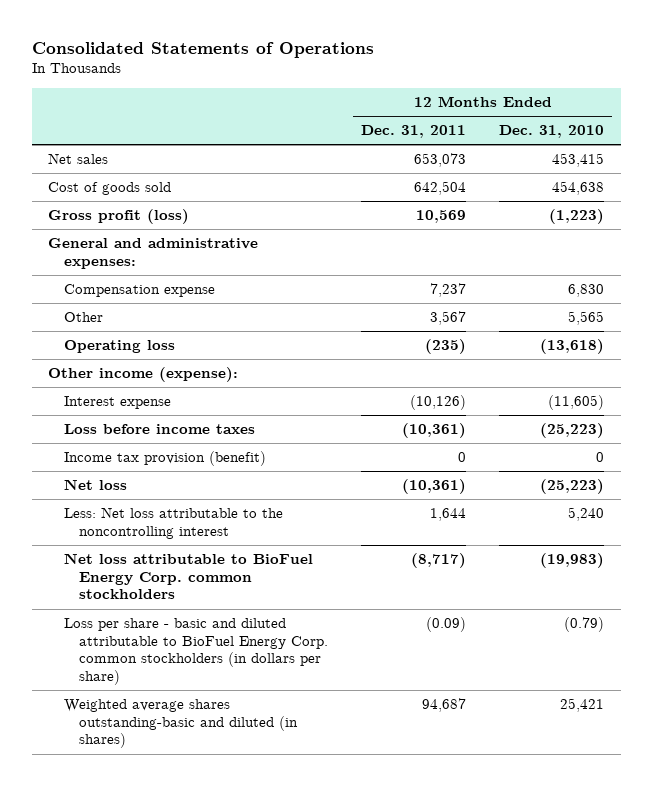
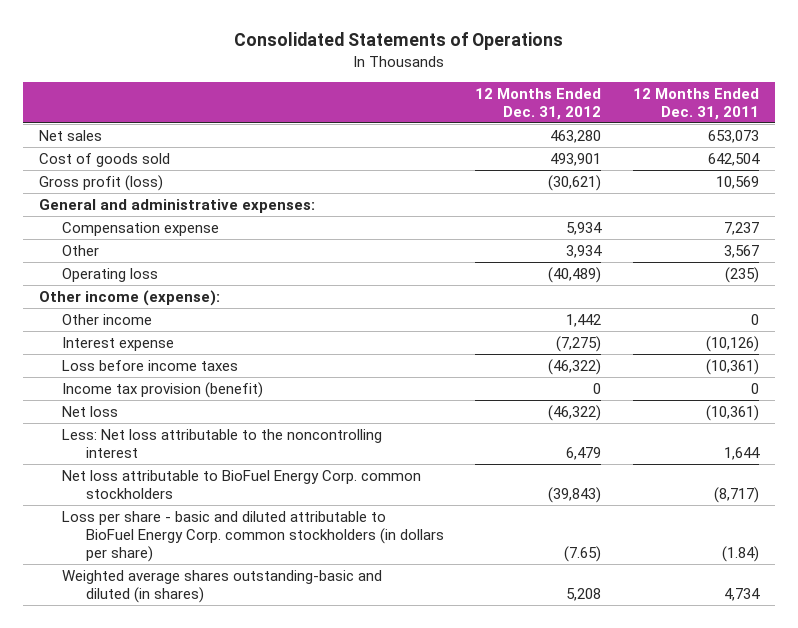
- | 12 Months Ended Dec. 31, 2011 | 12 Months Ended Dec. 31, 2010
+ | 12 Months Ended Dec. 31, 2012 | 12 Months Ended Dec. 31, 2011
+ Other income | 1,442 | 0
- Loss per share - basic and diluted attributable to BioFuel Energy Corp. common stockholders (in dollars per share) | (0.09) | (0.79)
- Weighted average shares outstanding-basic and diluted (in shares) | 94,687 | 25,421
+ Loss per share - basic and diluted attributable to BioFuel Energy Corp. common stockholders (in dollars per share) | (7.65) | (1.84)
+ Weighted average shares outstanding-basic and diluted (in shares) | 5,208 | 4,734

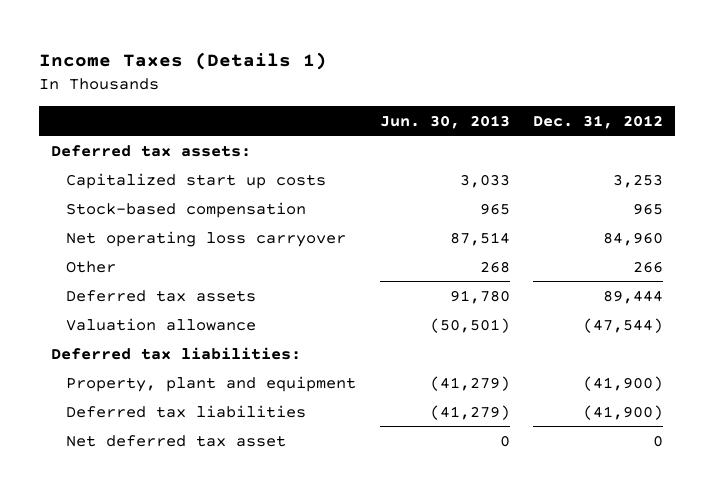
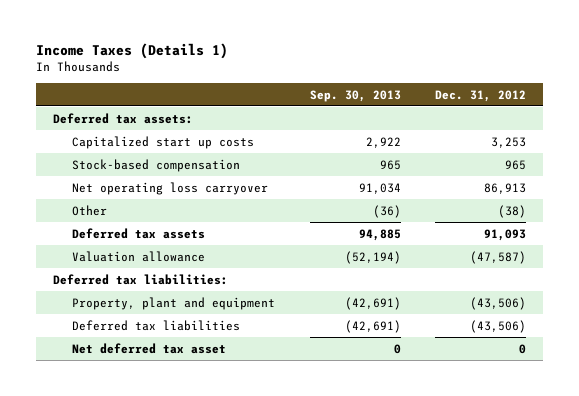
- | Jun. 30, 2013 | Dec. 31, 2012
+ | Sep. 30, 2013 | Dec. 31, 2012
- Net operating loss carryover | 87,514 | 84,960
- Other | 268 | 266
- Deferred tax assets | 91,780 | 89,444
- Valuation allowance | (50,501) | (47,544)
+ Net operating loss carryover | 91,034 | 86,913
+ Other | (36) | (38)
+ Deferred tax assets | 94,885 | 91,093
+ Valuation allowance | (52,194) | (47,587)
- Property, plant and equipment | (41,279) | (41,900)
- Deferred tax liabilities | (41,279) | (41,900)
+ Property, plant and equipment | (42,691) | (43,506)
+ Deferred tax liabilities | (42,691) | (43,506)

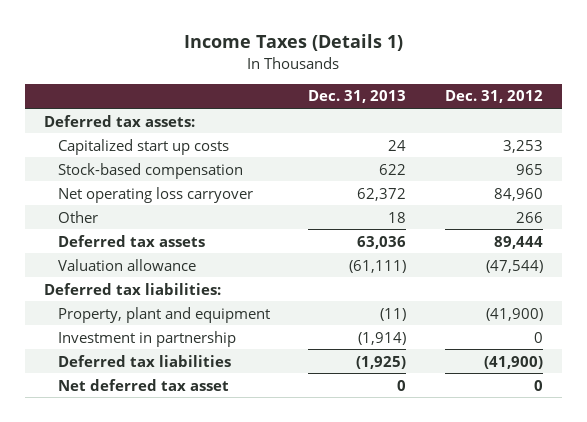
- | Sep. 30, 2013 | Dec. 31, 2012
+ | Dec. 31, 2013 | Dec. 31, 2012
- Net operating loss carryover | 91,034 | 86,913
- Other | (36) | (38)
- Deferred tax assets | 94,885 | 91,093
- Valuation allowance | (52,194) | (47,587)
+ Net operating loss carryover | 62,372 | 84,960
+ Other | 18 | 266
+ Deferred tax assets | 63,036 | 89,444
+ Valuation allowance | (61,111) | (47,544)
- Property, plant and equipment | (42,691) | (43,506)
- Deferred tax liabilities | (42,691) | (43,506)
+ Property, plant and equipment | (11) | (41,900)
+ Investment in partnership | (1,914) | 0
+ Deferred tax liabilities | (1,925) | (41,900)

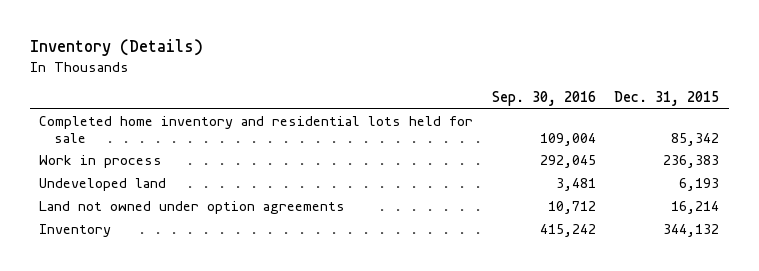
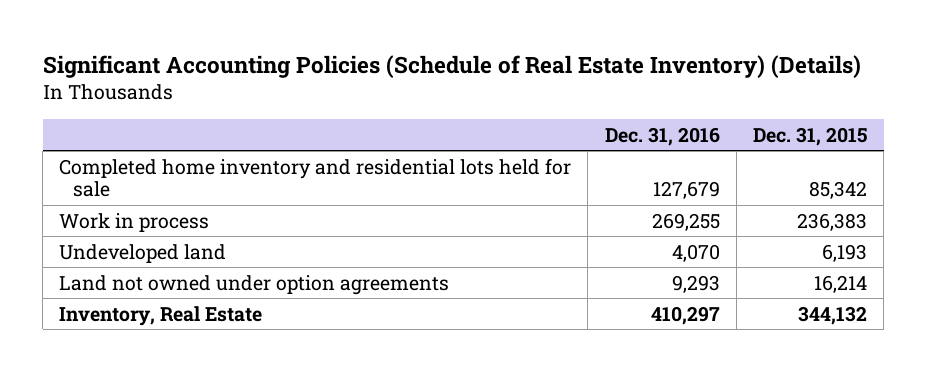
- Inventory (Details)
+ Significant Accounting Policies (Schedule of Real Estate Inventory) (Details)
- | Sep. 30, 2016 | Dec. 31, 2015
+ | Dec. 31, 2016 | Dec. 31, 2015
- Inventory | 415,242 | 344,132
+ Inventory, Real Estate | 410,297 | 344,132

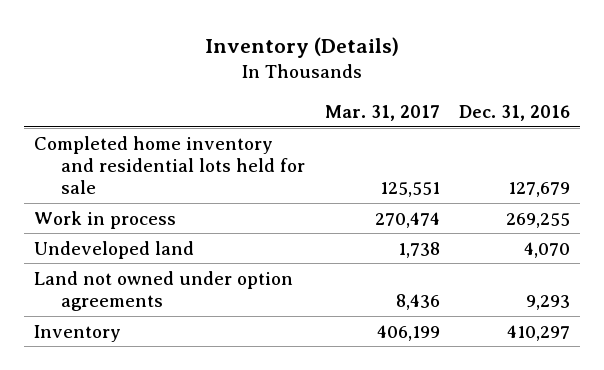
- Significant Accounting Policies (Schedule of Real Estate Inventory) (Details)
+ Inventory (Details)
- | Dec. 31, 2016 | Dec. 31, 2015
+ | Mar. 31, 2017 | Dec. 31, 2016
- Inventory, Real Estate | 410,297 | 344,132
+ Inventory | 406,199 | 410,297

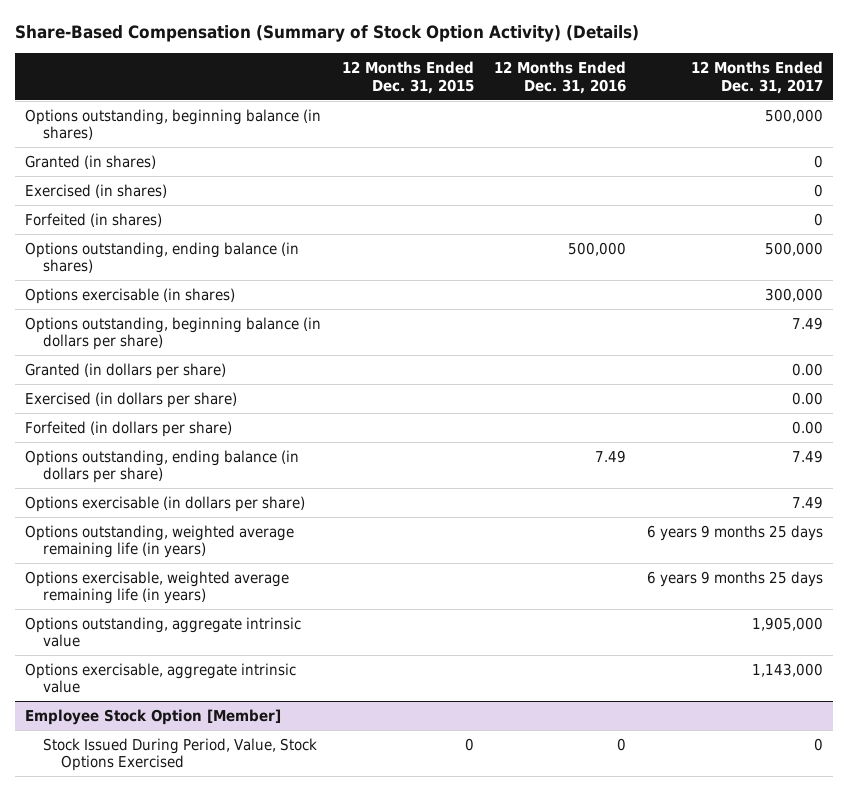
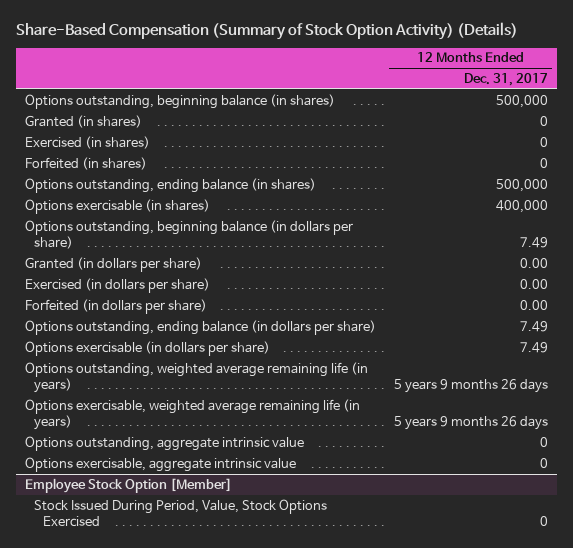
- | 12 Months Ended Dec. 31, 2015 | 12 Months Ended Dec. 31, 2016 | 12 Months Ended Dec. 31, 2017
+ | 12 Months Ended Dec. 31, 2017
- Options exercisable (in shares) | | | 300,000
+ Options exercisable (in shares) | 400,000
- Options outstanding, weighted average remaining life (in years) | | | 6 years 9 months 25 days
- Options exercisable, weighted average remaining life (in years) | | | 6 years 9 months 25 days
- Options outstanding, aggregate intrinsic value | | | 1,905,000
- Options exercisable, aggregate intrinsic value | | | 1,143,000
+ Options outstanding, weighted average remaining life (in years) | 5 years 9 months 26 days
+ Options exercisable, weighted average remaining life (in years) | 5 years 9 months 26 days
+ Options outstanding, aggregate intrinsic value | 0
+ Options exercisable, aggregate intrinsic value | 0

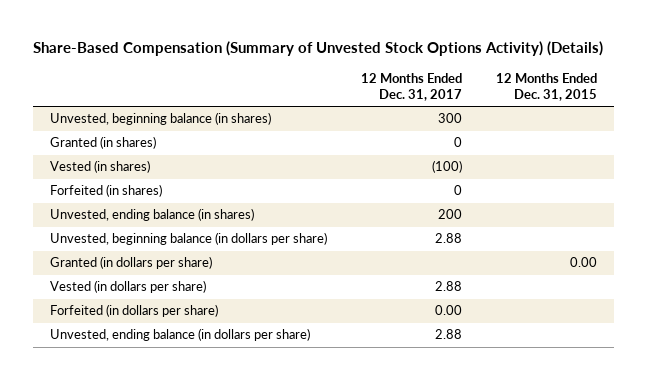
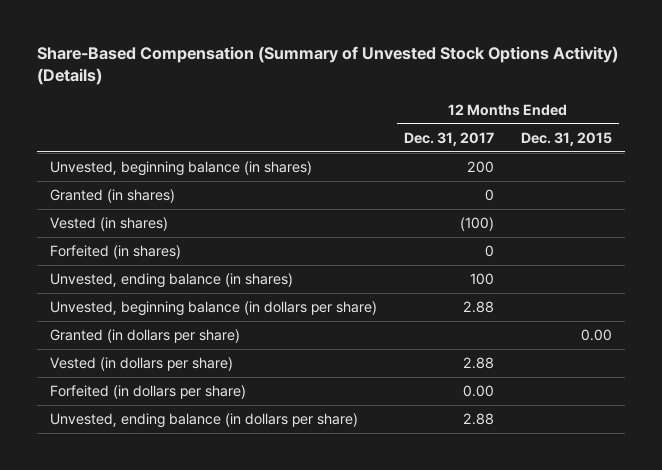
- Unvested, beginning balance (in shares) | 300 |
+ Unvested, beginning balance (in shares) | 200 |
- Unvested, ending balance (in shares) | 200 |
+ Unvested, ending balance (in shares) | 100 |

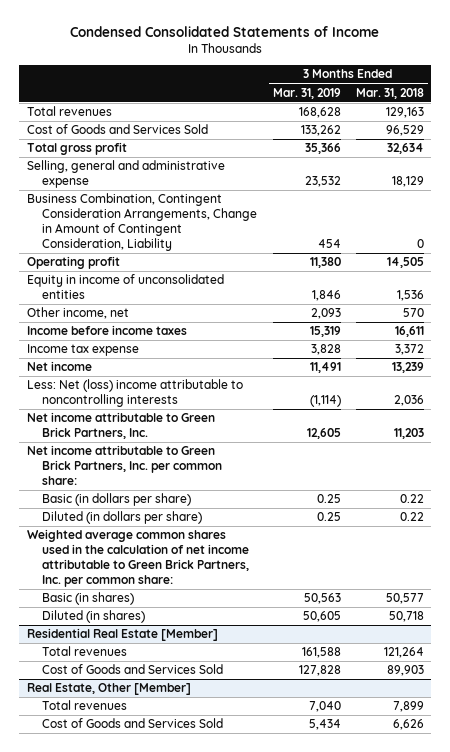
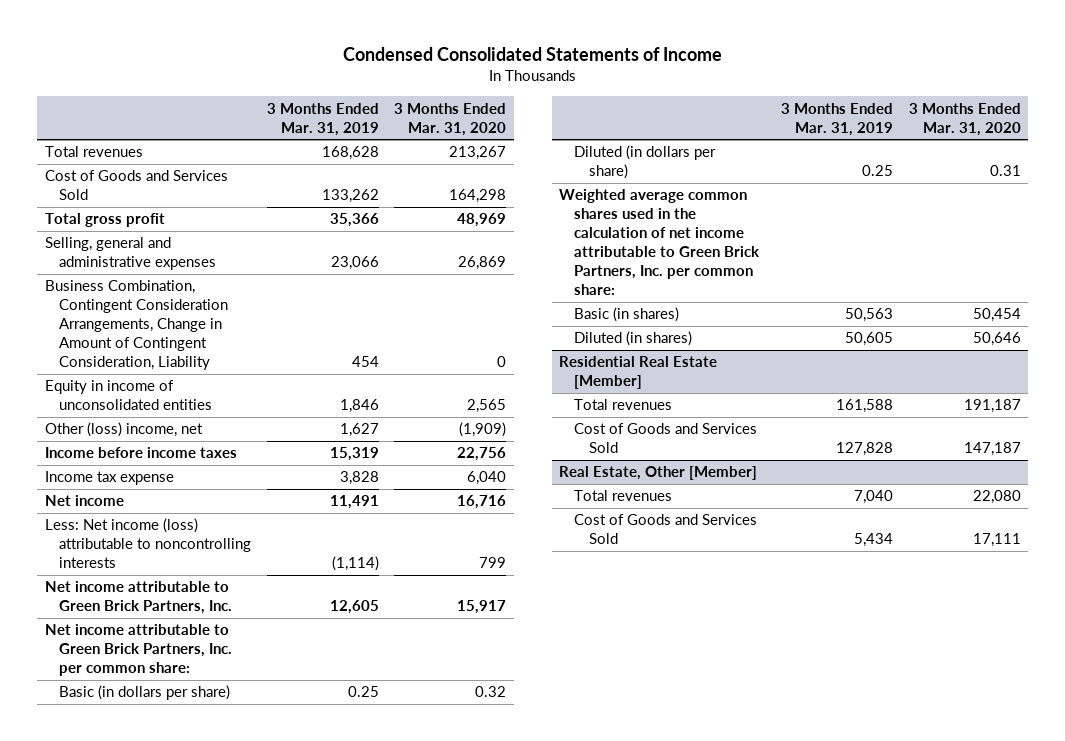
- | 3 Months Ended Mar. 31, 2019 | 3 Months Ended Mar. 31, 2018
+ | 3 Months Ended Mar. 31, 2019 | 3 Months Ended Mar. 31, 2020
- Selling, general and administrative expense | 23,532 | 18,129
+ Selling, general and administrative expenses | 23,066 | 26,869
- Operating profit | 11,380 | 14,505
- Other income, net | 2,093 | 570
+ Other (loss) income, net | 1,627 | (1,909)
- Less: Net (loss) income attributable to noncontrolling interests | (1,114) | 2,036
+ Less: Net income (loss) attributable to noncontrolling interests | (1,114) | 799

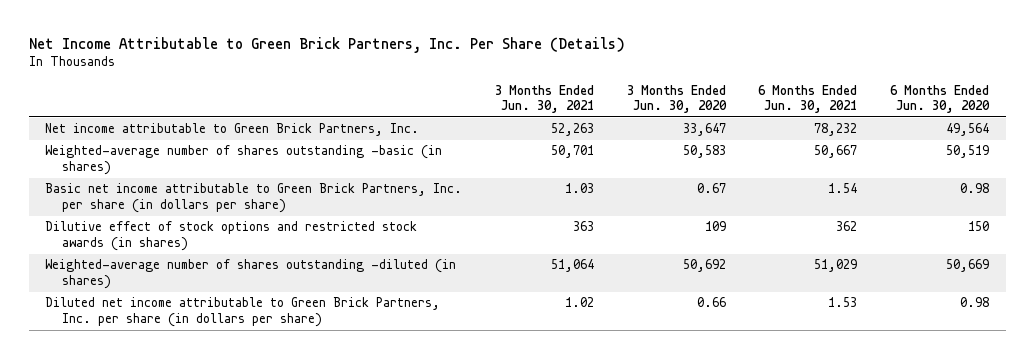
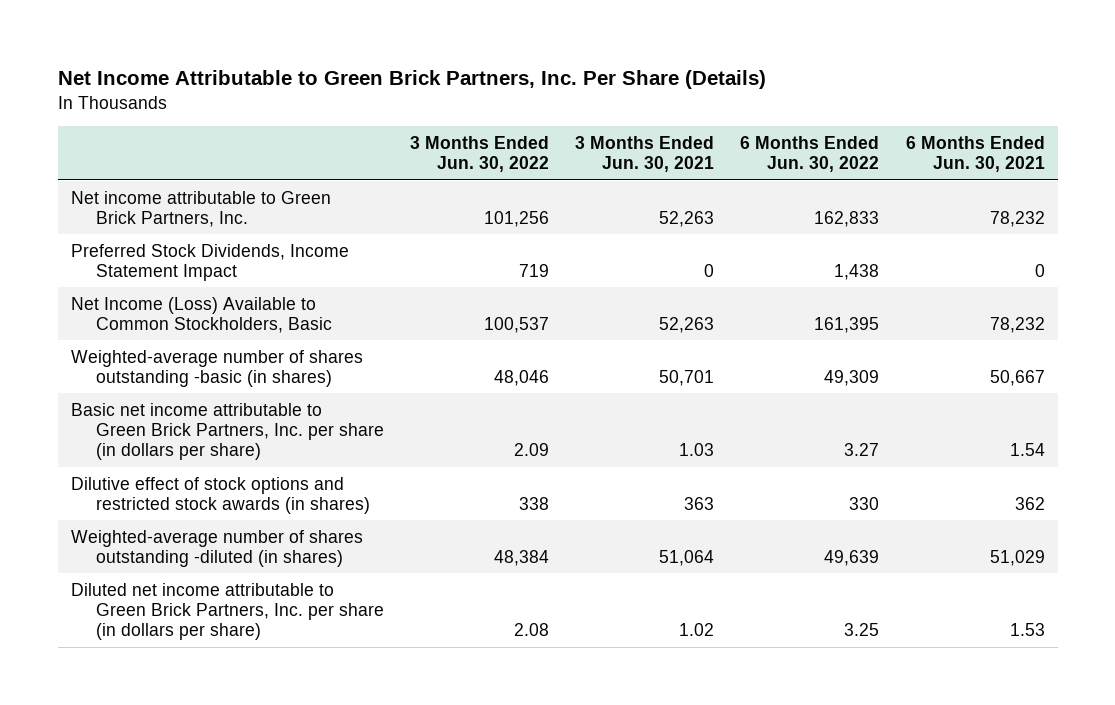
- | 3 Months Ended Jun. 30, 2021 | 3 Months Ended Jun. 30, 2020 | 6 Months Ended Jun. 30, 2021 | 6 Months Ended Jun. 30, 2020
+ | 3 Months Ended Jun. 30, 2022 | 3 Months Ended Jun. 30, 2021 | 6 Months Ended Jun. 30, 2022 | 6 Months Ended Jun. 30, 2021
+ Preferred Stock Dividends, Income Statement Impact | 719 | 0 | 1,438 | 0
+ Net Income (Loss) Available to Common Stockholders, Basic | 100,537 | 52,263 | 161,395 | 78,232

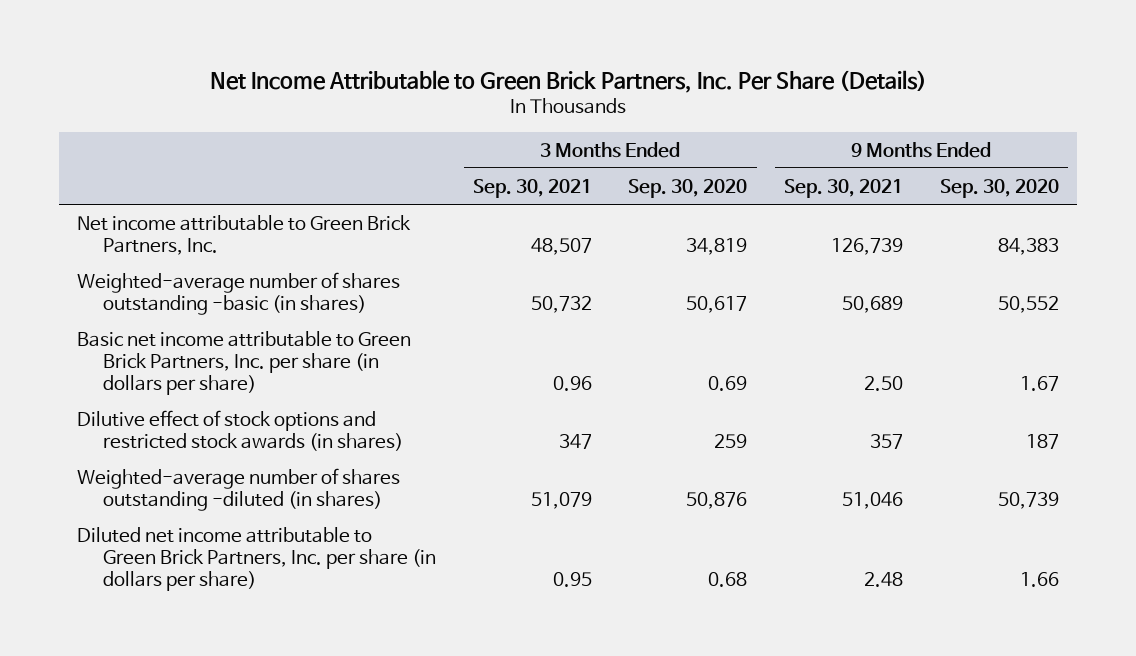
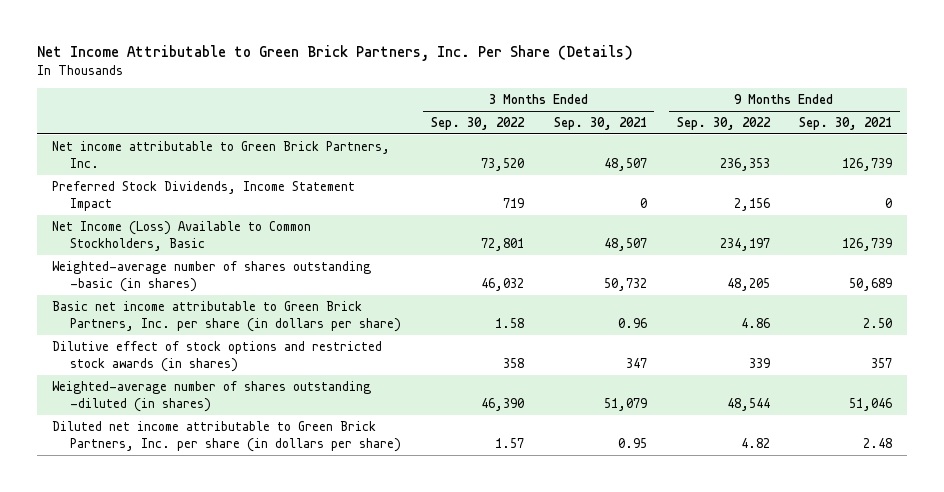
- | 3 Months Ended Sep. 30, 2021 | 3 Months Ended Sep. 30, 2020 | 9 Months Ended Sep. 30, 2021 | 9 Months Ended Sep. 30, 2020
+ | 3 Months Ended Sep. 30, 2022 | 3 Months Ended Sep. 30, 2021 | 9 Months Ended Sep. 30, 2022 | 9 Months Ended Sep. 30, 2021
+ Preferred Stock Dividends, Income Statement Impact | 719 | 0 | 2,156 | 0
+ Net Income (Loss) Available to Common Stockholders, Basic | 72,801 | 48,507 | 234,197 | 126,739

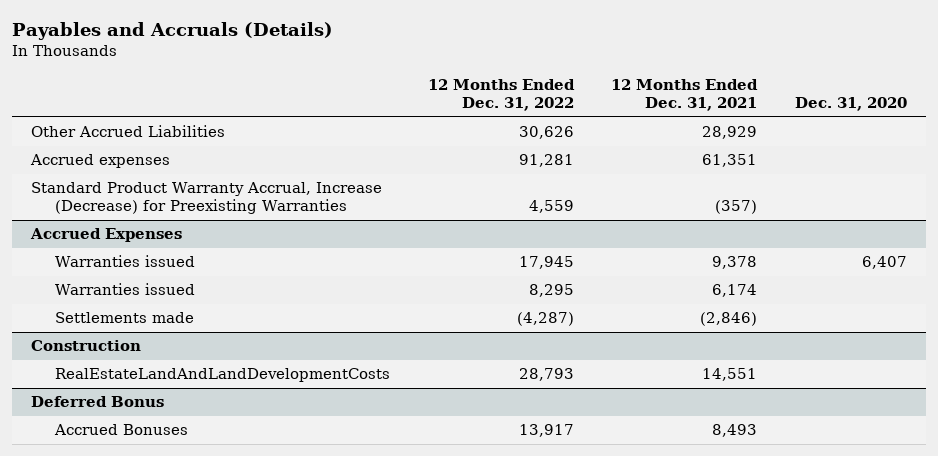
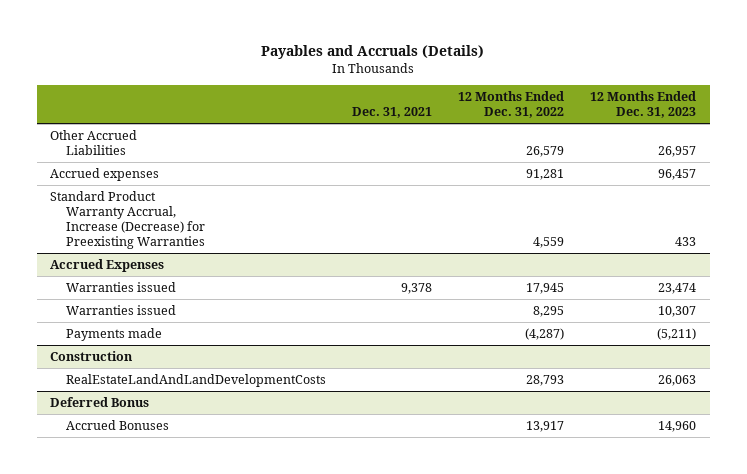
- | 12 Months Ended Dec. 31, 2022 | 12 Months Ended Dec. 31, 2021 | Dec. 31, 2020
+ | Dec. 31, 2021 | 12 Months Ended Dec. 31, 2022 | 12 Months Ended Dec. 31, 2023
- Other Accrued Liabilities | 30,626 | 28,929 |
+ Other Accrued Liabilities | | 26,579 | 26,957
@ Accrued Expenses
- Settlements made | (4,287) | (2,846) |
+ Payments made | | (4,287) | (5,211)

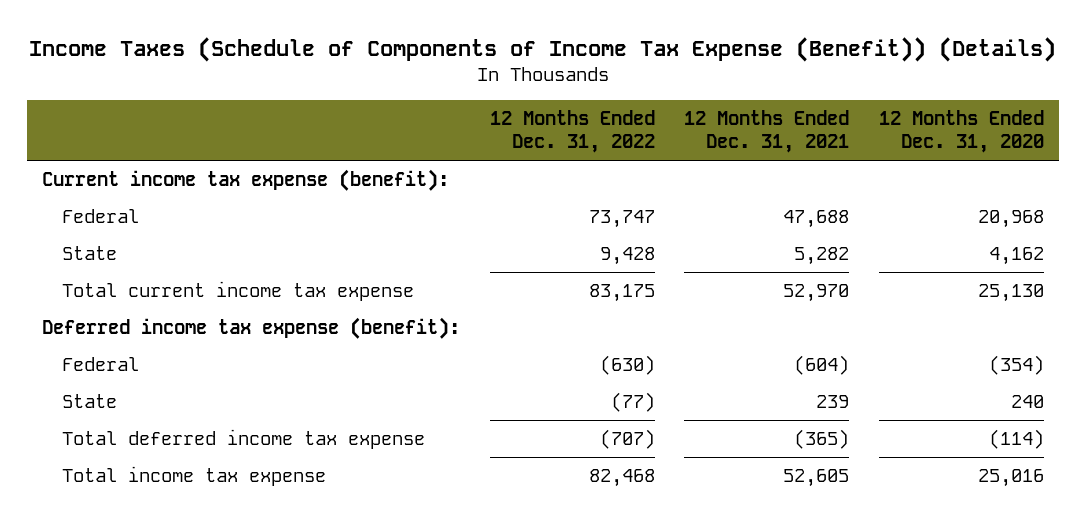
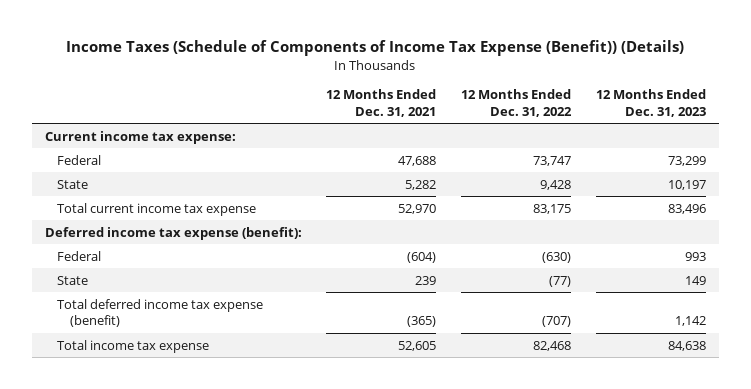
- | 12 Months Ended Dec. 31, 2022 | 12 Months Ended Dec. 31, 2021 | 12 Months Ended Dec. 31, 2020
+ | 12 Months Ended Dec. 31, 2021 | 12 Months Ended Dec. 31, 2022 | 12 Months Ended Dec. 31, 2023
- Current income tax expense (benefit):
+ Current income tax expense:
- Total deferred income tax expense | (707) | (365) | (114)
+ Total deferred income tax expense (benefit) | (365) | (707) | 1,142

